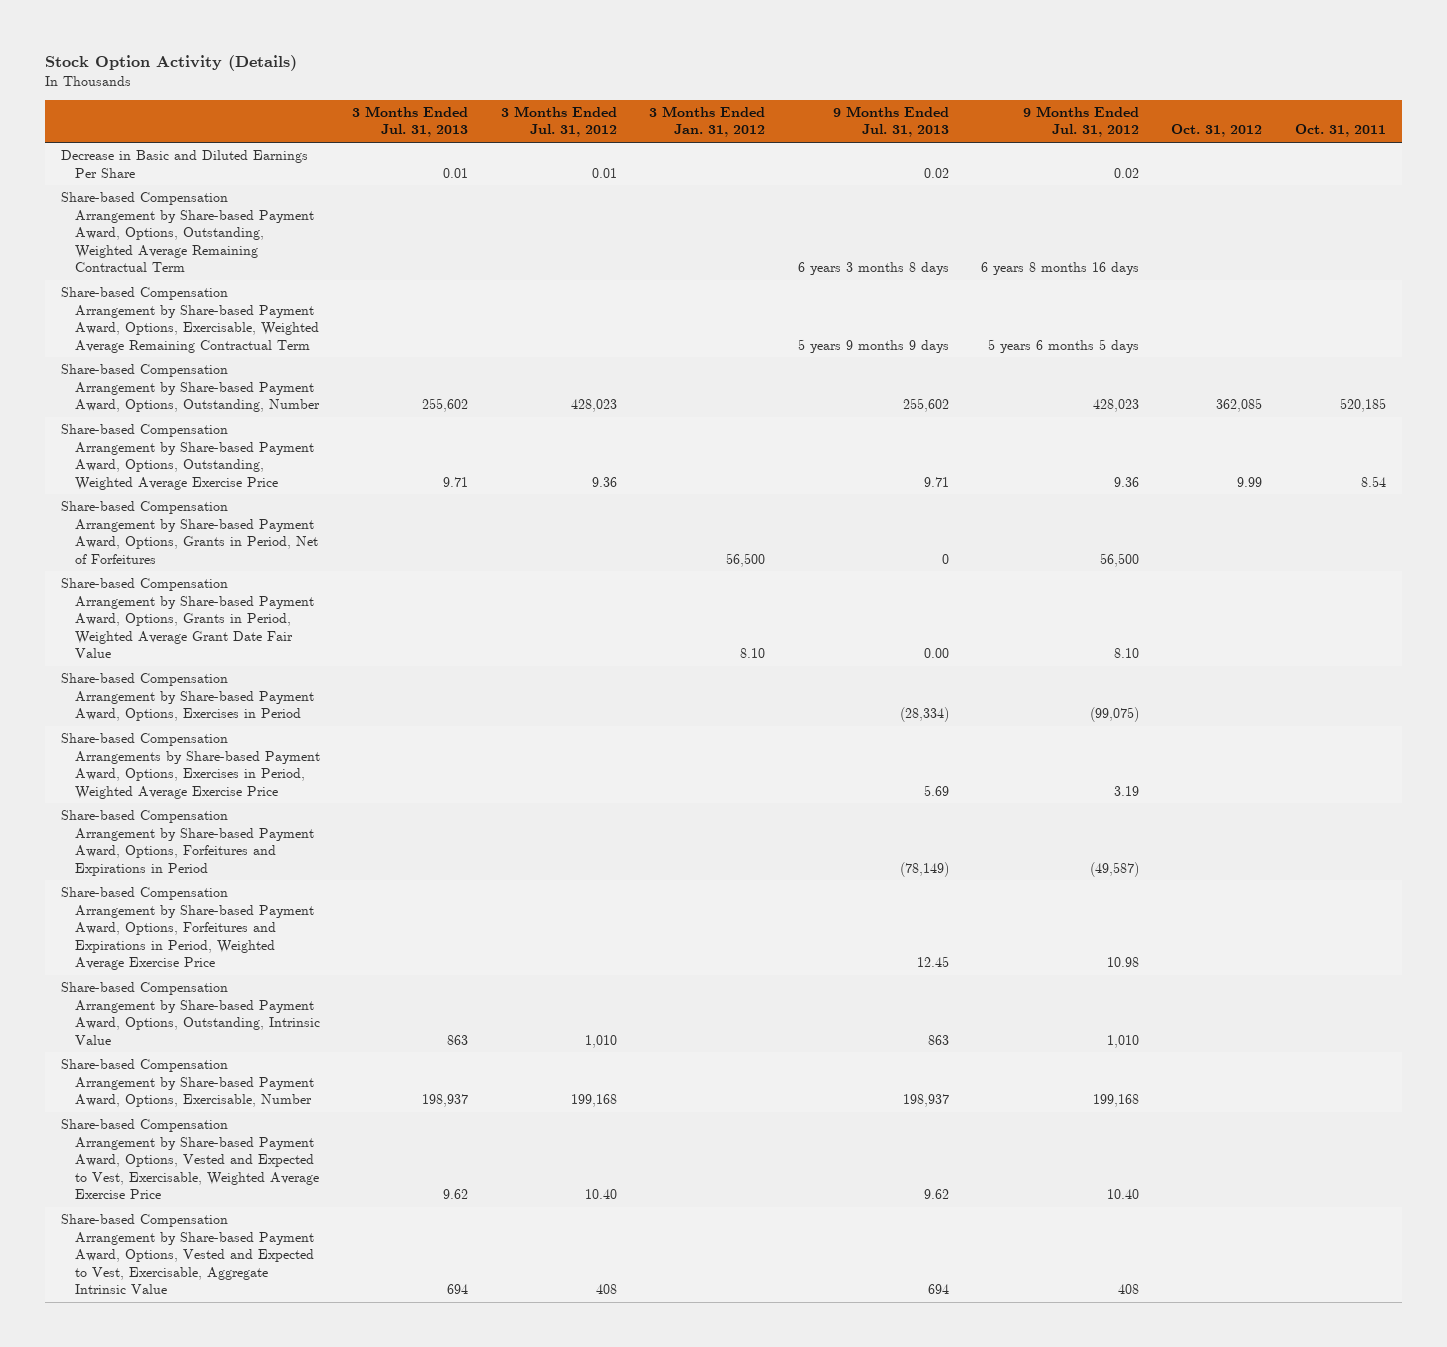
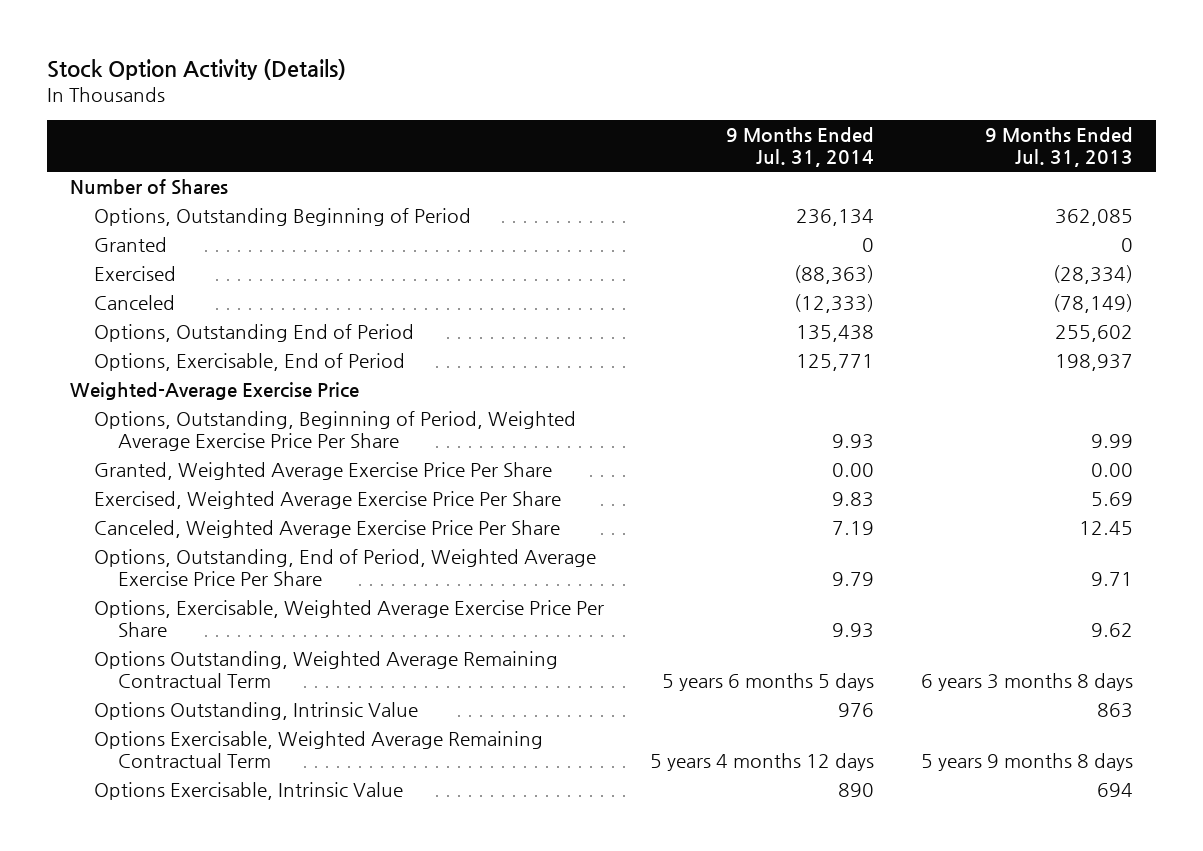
- | 3 Months Ended Jul. 31, 2013 | 3 Months Ended Jul. 31, 2012 | 3 Months Ended Jan. 31, 2012 | 9 Months Ended Jul. 31, 2013 | 9 Months Ended Jul. 31, 2012 | Oct. 31, 2012 | Oct. 31, 2011
+ | 9 Months Ended Jul. 31, 2014 | 9 Months Ended Jul. 31, 2013
- Decrease in Basic and Diluted Earnings Per Share | 0.01 | 0.01 | | 0.02 | 0.02 | |
- Share-based Compensation Arrangement by Share-based Payment Award, Options, Outstanding, Weighted Average Remaining Contractual Term | | | | 6 years 3 months 8 days | 6 years 8 months 16 days | |
- Share-based Compensation Arrangement by Share-based Payment Award, Options, Exercisable, Weighted Average Remaining Contractual Term | | | | 5 years 9 months 9 days | 5 years 6 months 5 days | |
- Share-based Compensation Arrangement by Share-based Payment Award, Options, Outstanding, Number | 255,602 | 428,023 | | 255,602 | 428,023 | 362,085 | 520,185
- Share-based Compensation Arrangement by Share-based Payment Award, Options, Outstanding, Weighted Average Exercise Price | 9.71 | 9.36 | | 9.71 | 9.36 | 9.99 | 8.54
- Share-based Compensation Arrangement by Share-based Payment Award, Options, Grants in Period, Net of Forfeitures | | | 56,500 | 0 | 56,500 | |
- Share-based Compensation Arrangement by Share-based Payment Award, Options, Grants in Period, Weighted Average Grant Date Fair Value | | | 8.10 | 0.00 | 8.10 | |
- Share-based Compensation Arrangement by Share-based Payment Award, Options, Exercises in Period | | | | (28,334) | (99,075) | |
- Share-based Compensation Arrangements by Share-based Payment Award, Options, Exercises in Period, Weighted Average Exercise Price | | | | 5.69 | 3.19 | |
- Share-based Compensation Arrangement by Share-based Payment Award, Options, Forfeitures and Expirations in Period | | | | (78,149) | (49,587) | |
- Share-based Compensation Arrangement by Share-based Payment Award, Options, Forfeitures and Expirations in Period, Weighted Average Exercise Price | | | | 12.45 | 10.98 | |
- Share-based Compensation Arrangement by Share-based Payment Award, Options, Outstanding, Intrinsic Value | 863 | 1,010 | | 863 | 1,010 | |
- Share-based Compensation Arrangement by Share-based Payment Award, Options, Exercisable, Number | 198,937 | 199,168 | | 198,937 | 199,168 | |
- Share-based Compensation Arrangement by Share-based Payment Award, Options, Vested and Expected to Vest, Exercisable, Weighted Average Exercise Price | 9.62 | 10.40 | | 9.62 | 10.40 | |
- Share-based Compensation Arrangement by Share-based Payment Award, Options, Vested and Expected to Vest, Exercisable, Aggregate Intrinsic Value | 694 | 408 | | 694 | 408 | |
+ Number of Shares
+ Options, Outstanding Beginning of Period | 236,134 | 362,085
+ Granted | 0 | 0
+ Exercised | (88,363) | (28,334)
+ Canceled | (12,333) | (78,149)
+ Options, Outstanding End of Period | 135,438 | 255,602
+ Options, Exercisable, End of Period | 125,771 | 198,937
+ Weighted-Average Exercise Price
+ Options, Outstanding, Beginning of Period, Weighted Average Exercise Price Per Share | 9.93 | 9.99
+ Granted, Weighted Average Exercise Price Per Share | 0.00 | 0.00
+ Exercised, Weighted Average Exercise Price Per Share | 9.83 | 5.69
+ Canceled, Weighted Average Exercise Price Per Share | 7.19 | 12.45
+ Options, Outstanding, End of Period, Weighted Average Exercise Price Per Share | 9.79 | 9.71
+ Options, Exercisable, Weighted Average Exercise Price Per Share | 9.93 | 9.62
+ Options Outstanding, Weighted Average Remaining Contractual Term | 5 years 6 months 5 days | 6 years 3 months 8 days
+ Options Outstanding, Intrinsic Value | 976 | 863
+ Options Exercisable, Weighted Average Remaining Contractual Term | 5 years 4 months 12 days | 5 years 9 months 8 days
+ Options Exercisable, Intrinsic Value | 890 | 694

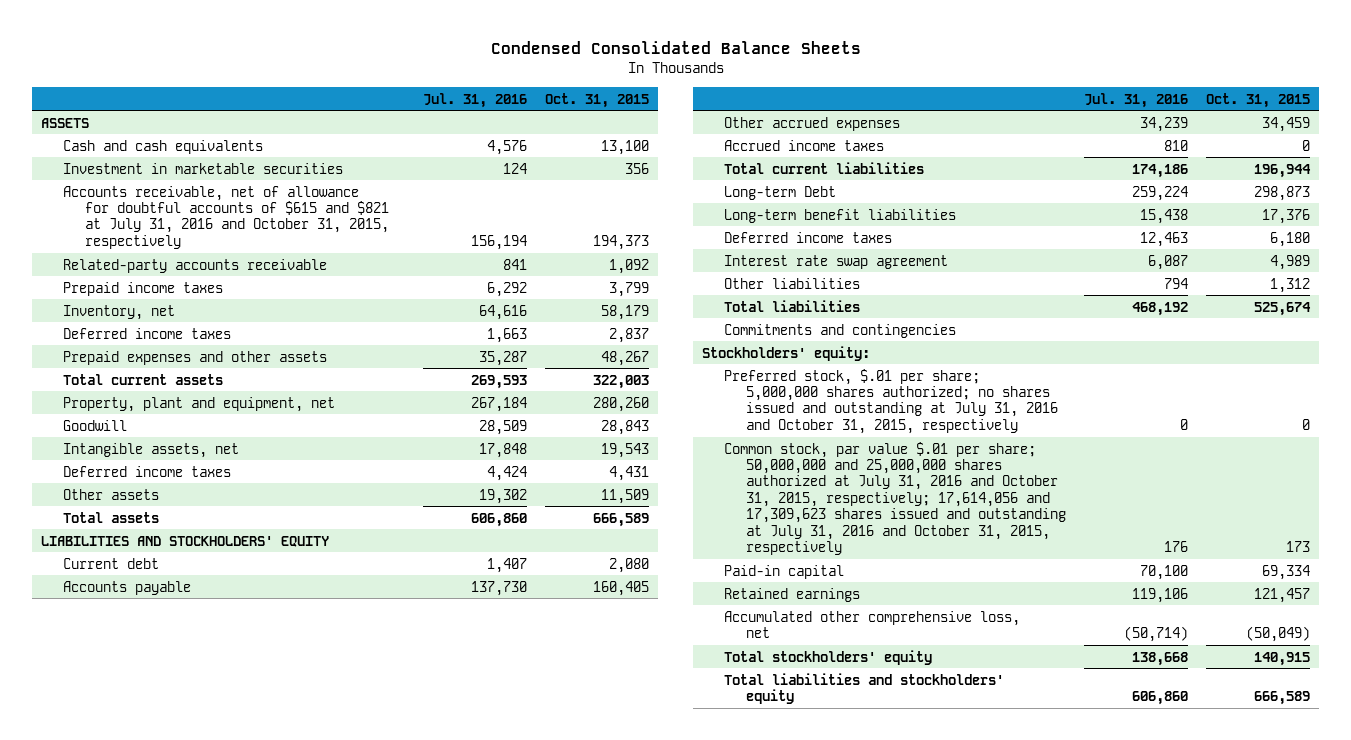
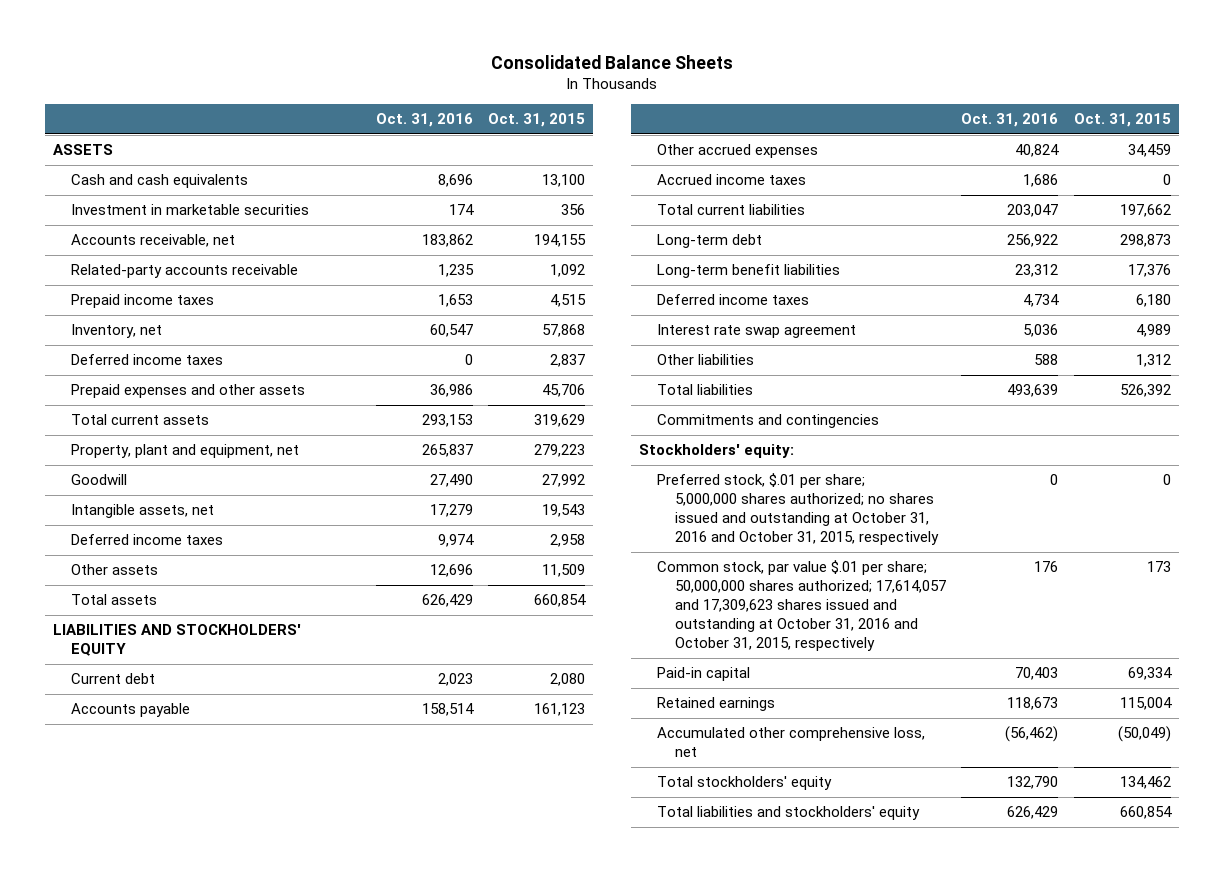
- Condensed Consolidated Balance Sheets
+ Consolidated Balance Sheets
- | Jul. 31, 2016 | Oct. 31, 2015
+ | Oct. 31, 2016 | Oct. 31, 2015
- Accounts receivable, net of allowance for doubtful accounts of $615 and $821 at July 31, 2016 and October 31, 2015, respectively | 156,194 | 194,373
+ Accounts receivable, net | 183,862 | 194,155
- Prepaid income taxes | 6,292 | 3,799
- Inventory, net | 64,616 | 58,179
+ Prepaid income taxes | 1,653 | 4,515
+ Inventory, net | 60,547 | 57,868
- Prepaid expenses and other assets | 35,287 | 48,267
- Total current assets | 269,593 | 322,003
- Property, plant and equipment, net | 267,184 | 280,260
- Goodwill | 28,509 | 28,843
+ Prepaid expenses and other assets | 36,986 | 45,706
+ Total current assets | 293,153 | 319,629
+ Property, plant and equipment, net | 265,837 | 279,223
+ Goodwill | 27,490 | 27,992
- Deferred income taxes | 4,424 | 4,431
+ Deferred income taxes | 9,974 | 2,958
- Total assets | 606,860 | 666,589
+ Total assets | 626,429 | 660,854
- Accounts payable | 137,730 | 160,405
+ Accounts payable | 158,514 | 161,123
- Total current liabilities | 174,186 | 196,944
- Long-term Debt | 259,224 | 298,873
+ Total current liabilities | 203,047 | 197,662
+ Long-term debt | 256,922 | 298,873
- Total liabilities | 468,192 | 525,674
+ Total liabilities | 493,639 | 526,392
- Preferred stock, $.01 per share; 5,000,000 shares authorized; no shares issued and outstanding at July 31, 2016 and October 31, 2015, respectively | 0 | 0
- Common stock, par value $.01 per share; 50,000,000 and 25,000,000 shares authorized at July 31, 2016 and October 31, 2015, respectively; 17,614,056 and 17,309,623 shares issued and outstanding at July 31, 2016 and October 31, 2015, respectively | 176 | 173
+ Preferred stock, $.01 per share; 5,000,000 shares authorized; no shares issued and outstanding at October 31, 2016 and October 31, 2015, respectively | 0 | 0
+ Common stock, par value $.01 per share; 50,000,000 shares authorized; 17,614,057 and 17,309,623 shares issued and outstanding at October 31, 2016 and October 31, 2015, respectively | 176 | 173
- Retained earnings | 119,106 | 121,457
+ Retained earnings | 118,673 | 115,004
- Total stockholders' equity | 138,668 | 140,915
- Total liabilities and stockholders' equity | 606,860 | 666,589
+ Total stockholders' equity | 132,790 | 134,462
+ Total liabilities and stockholders' equity | 626,429 | 660,854

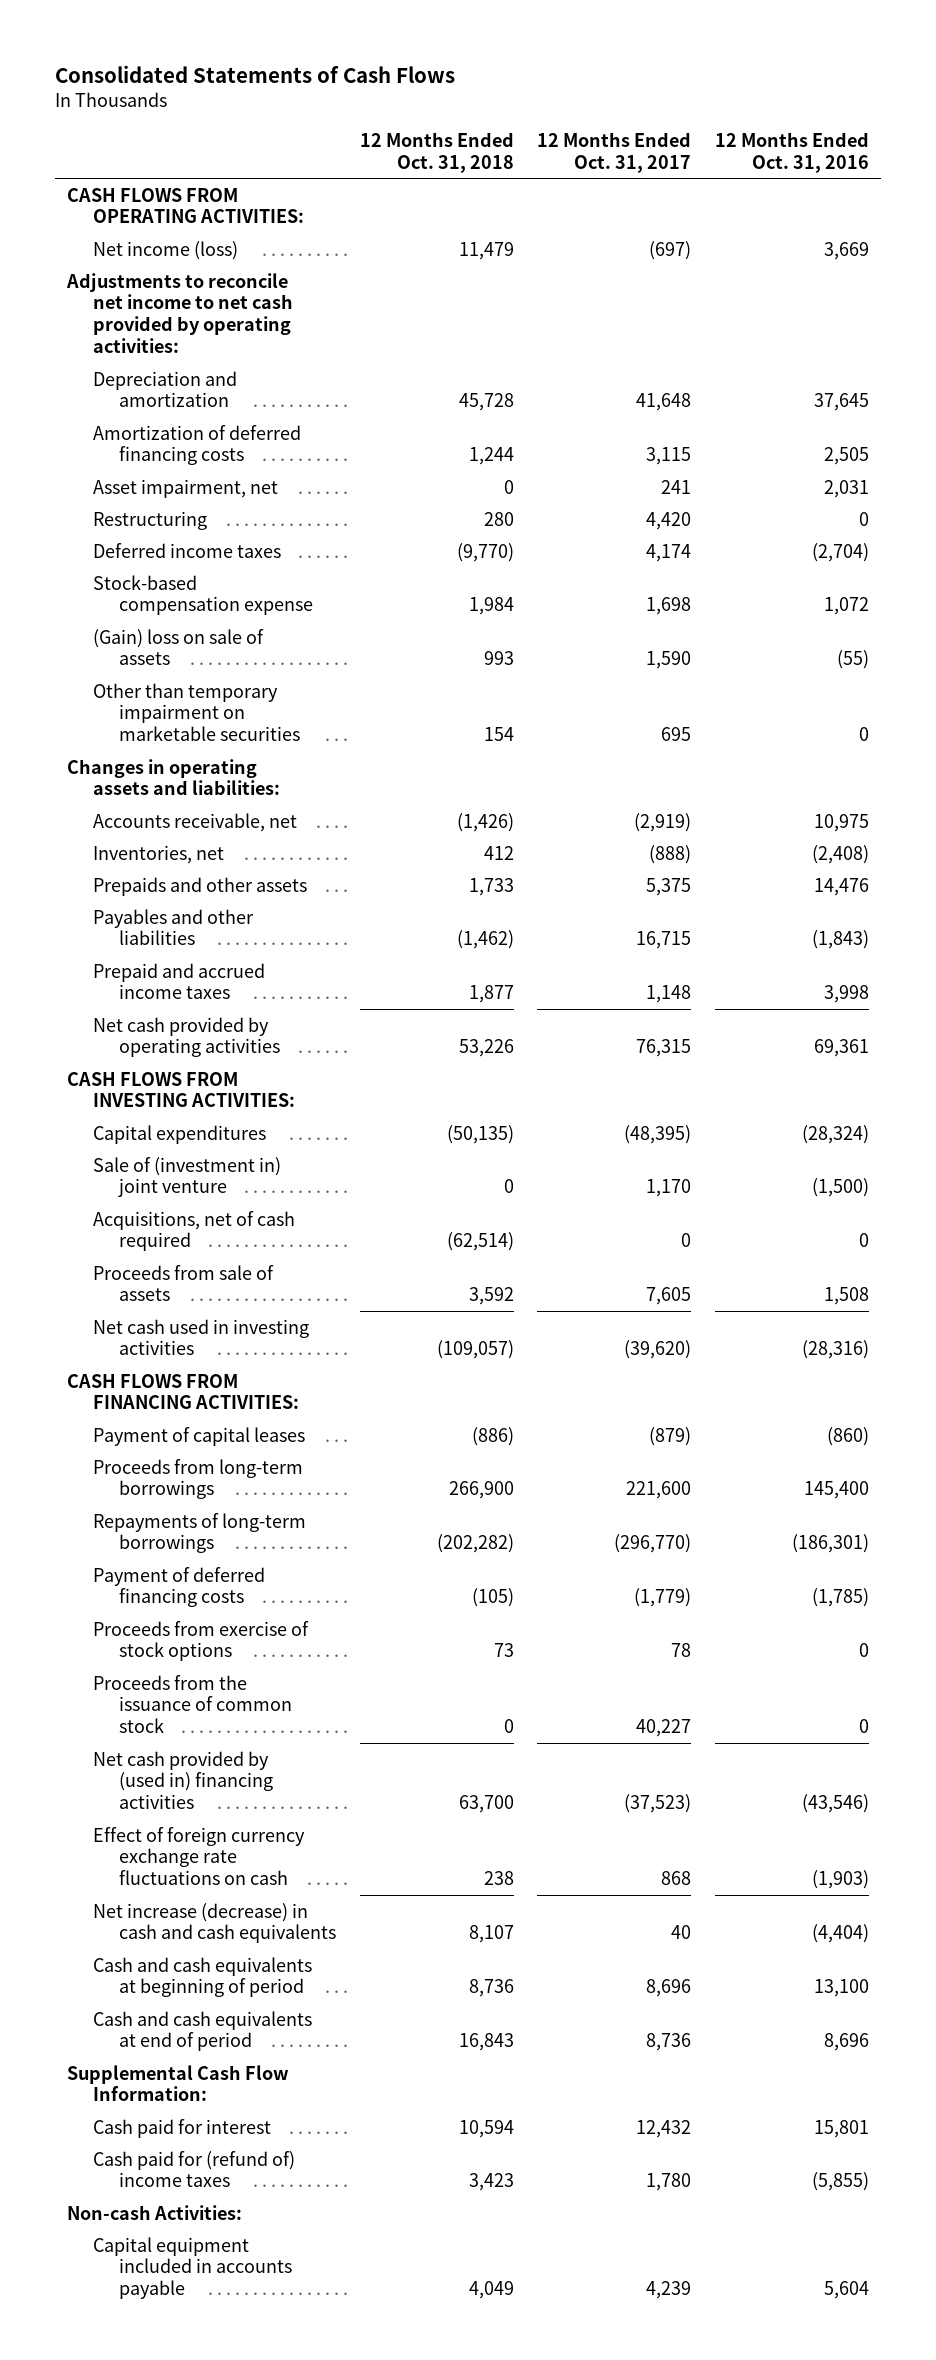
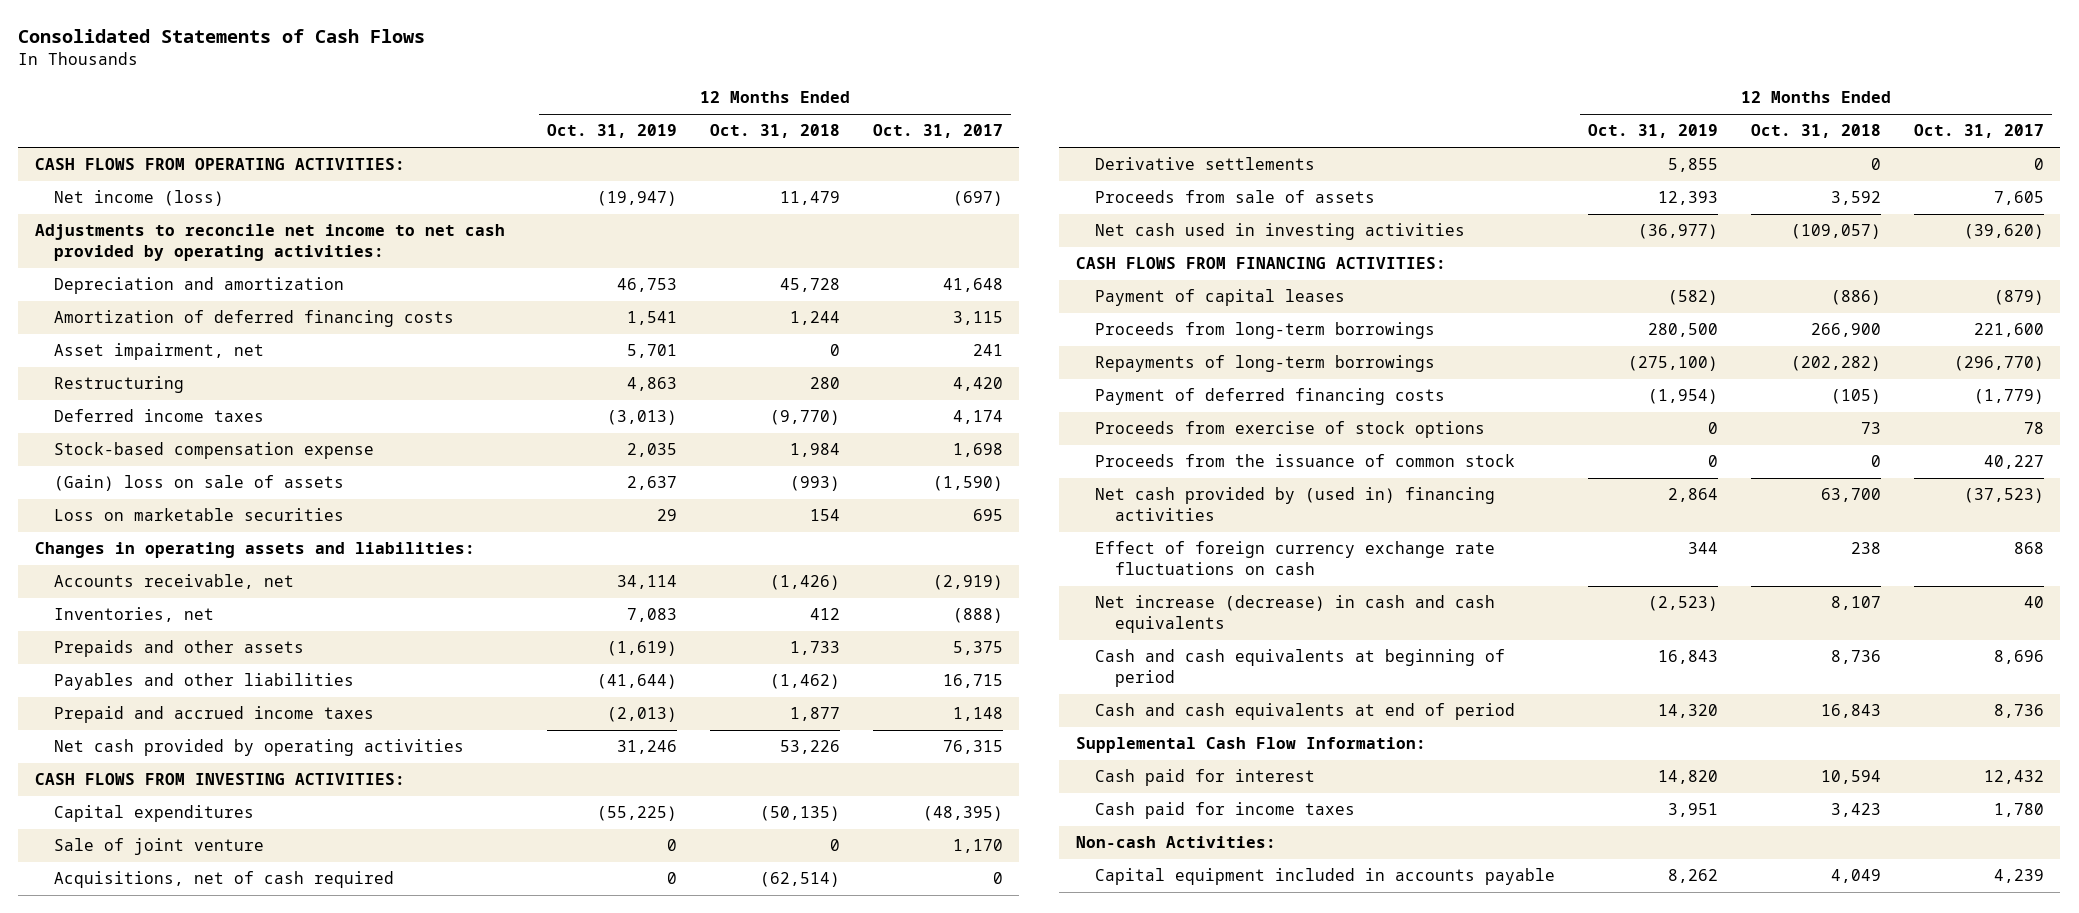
- | 12 Months Ended Oct. 31, 2018 | 12 Months Ended Oct. 31, 2017 | 12 Months Ended Oct. 31, 2016
+ | 12 Months Ended Oct. 31, 2019 | 12 Months Ended Oct. 31, 2018 | 12 Months Ended Oct. 31, 2017
- (Gain) loss on sale of assets | 993 | 1,590 | (55)
- Other than temporary impairment on marketable securities | 154 | 695 | 0
+ (Gain) loss on sale of assets | 2,637 | (993) | (1,590)
+ Loss on marketable securities | 29 | 154 | 695
- Sale of (investment in) joint venture | 0 | 1,170 | (1,500)
+ Sale of joint venture | 0 | 0 | 1,170
+ Derivative settlements | 5,855 | 0 | 0
- Cash paid for (refund of) income taxes | 3,423 | 1,780 | (5,855)
+ Cash paid for income taxes | 3,951 | 3,423 | 1,780

